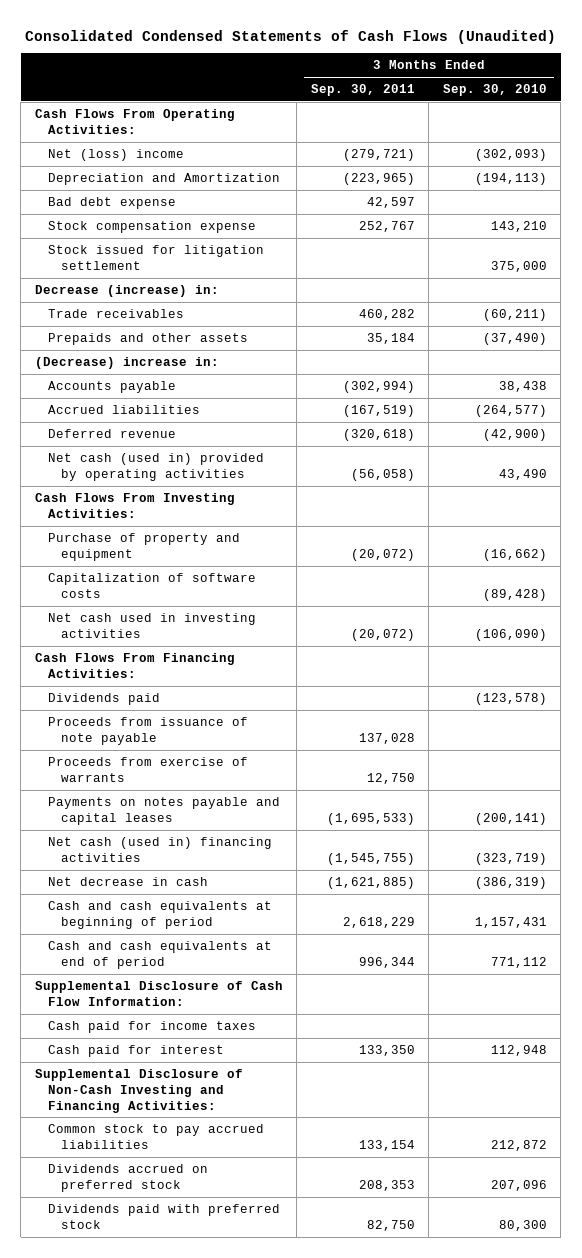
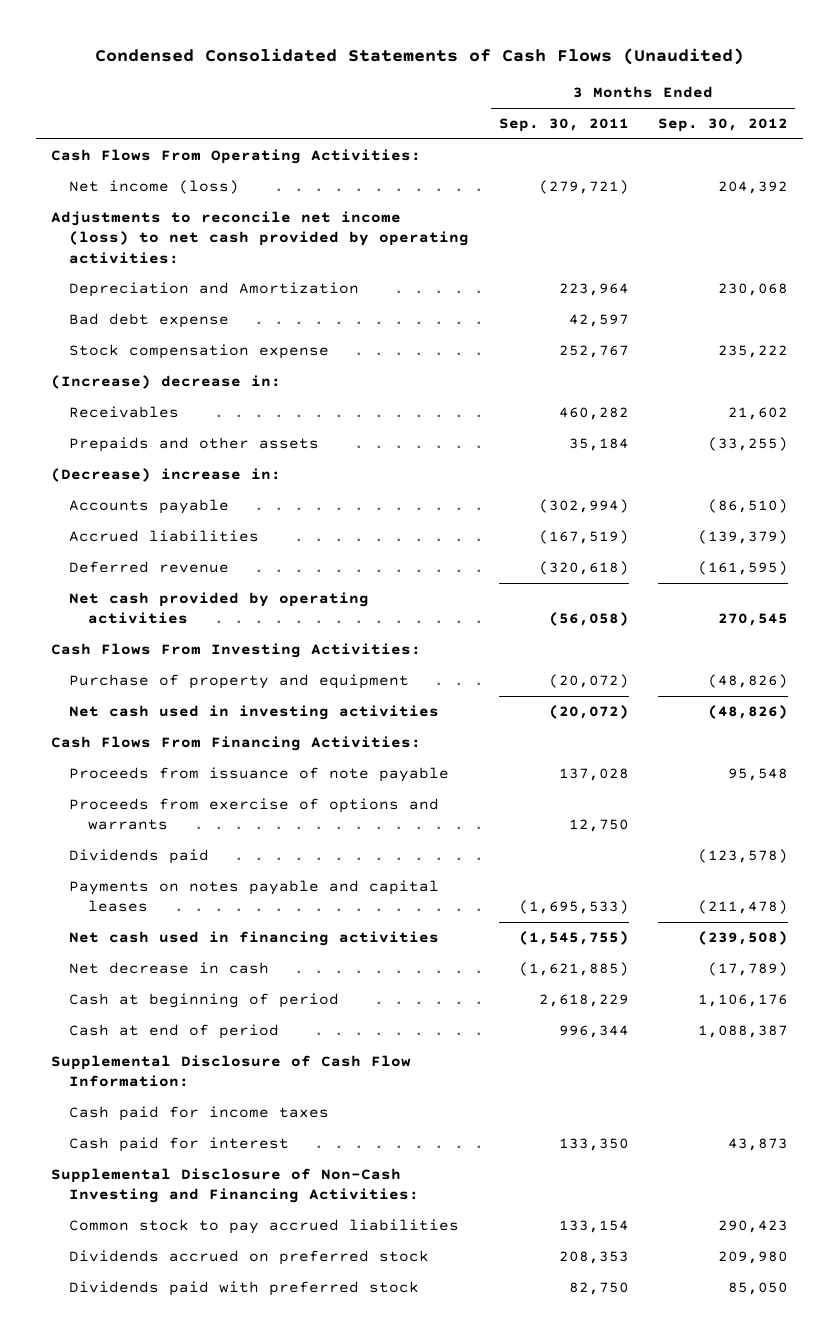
- Consolidated Condensed Statements of Cash Flows (Unaudited)
+ Condensed Consolidated Statements of Cash Flows (Unaudited)
- | 3 Months Ended Sep. 30, 2011 | 3 Months Ended Sep. 30, 2010
+ | 3 Months Ended Sep. 30, 2011 | 3 Months Ended Sep. 30, 2012
- Net (loss) income | (279,721) | (302,093)
- Depreciation and Amortization | (223,965) | (194,113)
+ Net income (loss) | (279,721) | 204,392
+ Adjustments to reconcile net income (loss) to net cash provided by operating activities:
+ Depreciation and Amortization | 223,964 | 230,068
- Stock issued for litigation settlement | | 375,000
- Decrease (increase) in:
- Trade receivables | 460,282 | (60,211)
+ (Increase) decrease in:
+ Receivables | 460,282 | 21,602
- Net cash (used in) provided by operating activities | (56,058) | 43,490
+ Net cash provided by operating activities | (56,058) | 270,545
- Capitalization of software costs | | (89,428)
- Proceeds from exercise of warrants | 12,750 |
+ Proceeds from exercise of options and warrants | 12,750 |
moved down: Dividends paid | | (123,578)
- Net cash (used in) financing activities | (1,545,755) | (323,719)
+ Net cash used in financing activities | (1,545,755) | (239,508)
- Cash and cash equivalents at beginning of period | 2,618,229 | 1,157,431
- Cash and cash equivalents at end of period | 996,344 | 771,112
+ Cash at beginning of period | 2,618,229 | 1,106,176
+ Cash at end of period | 996,344 | 1,088,387

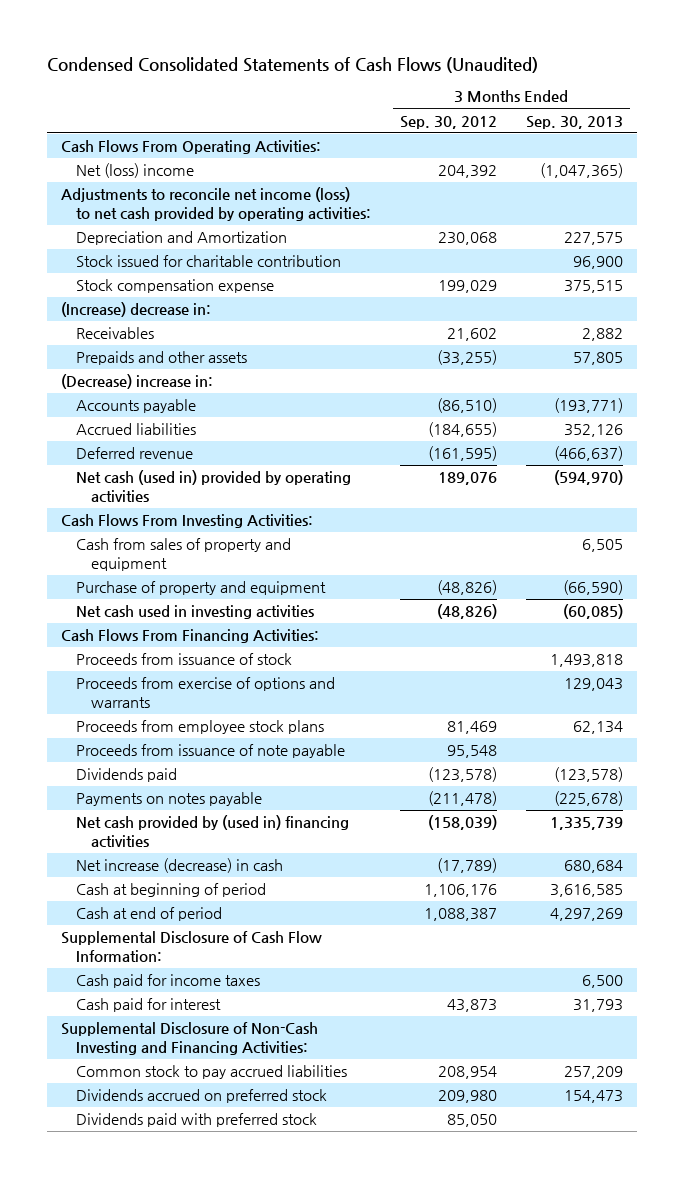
- | 3 Months Ended Sep. 30, 2011 | 3 Months Ended Sep. 30, 2012
+ | 3 Months Ended Sep. 30, 2012 | 3 Months Ended Sep. 30, 2013
- Net income (loss) | (279,721) | 204,392
+ Net (loss) income | 204,392 | (1,047,365)
- Bad debt expense | 42,597 |
- Stock compensation expense | 252,767 | 235,222
+ Stock issued for charitable contribution | | 96,900
+ Stock compensation expense | 199,029 | 375,515
- Accrued liabilities | (167,519) | (139,379)
+ Accrued liabilities | (184,655) | 352,126
- Net cash provided by operating activities | (56,058) | 270,545
+ Net cash (used in) provided by operating activities | 189,076 | (594,970)
+ Cash from sales of property and equipment | | 6,505
+ Proceeds from issuance of stock | | 1,493,818
+ Proceeds from employee stock plans | 81,469 | 62,134
moved down: Proceeds from issuance of note payable | 95,548 |
- Payments on notes payable and capital leases | (1,695,533) | (211,478)
- Net cash used in financing activities | (1,545,755) | (239,508)
- Net decrease in cash | (1,621,885) | (17,789)
+ Payments on notes payable | (211,478) | (225,678)
+ Net cash provided by (used in) financing activities | (158,039) | 1,335,739
+ Net increase (decrease) in cash | (17,789) | 680,684
- Common stock to pay accrued liabilities | 133,154 | 290,423
+ Common stock to pay accrued liabilities | 208,954 | 257,209

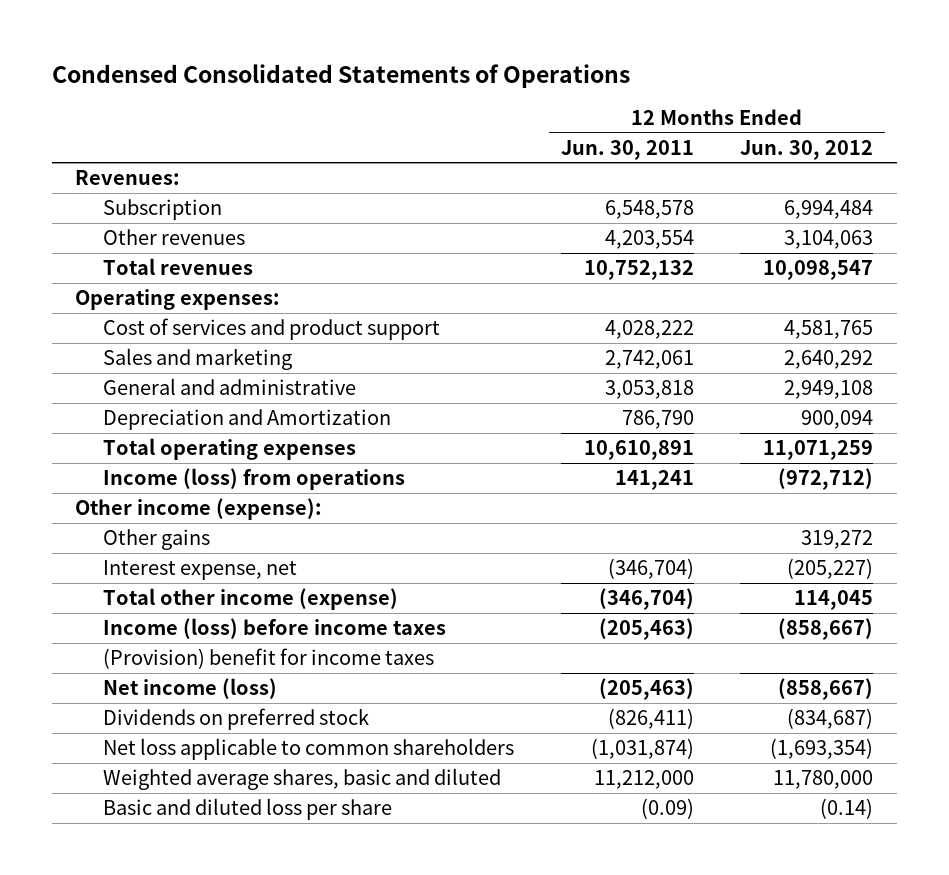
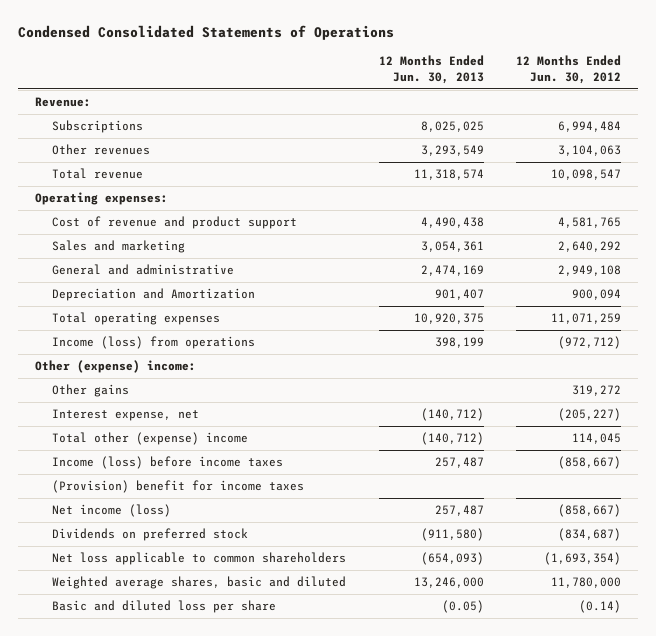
- | 12 Months Ended Jun. 30, 2011 | 12 Months Ended Jun. 30, 2012
+ | 12 Months Ended Jun. 30, 2013 | 12 Months Ended Jun. 30, 2012
- Revenues:
- Subscription | 6,548,578 | 6,994,484
+ Revenue:
+ Subscriptions | 8,025,025 | 6,994,484
- Total revenues | 10,752,132 | 10,098,547
+ Total revenue | 11,318,574 | 10,098,547
- Cost of services and product support | 4,028,222 | 4,581,765
+ Cost of revenue and product support | 4,490,438 | 4,581,765
- Other income (expense):
+ Other (expense) income:
- Total other income (expense) | (346,704) | 114,045
+ Total other (expense) income | (140,712) | 114,045

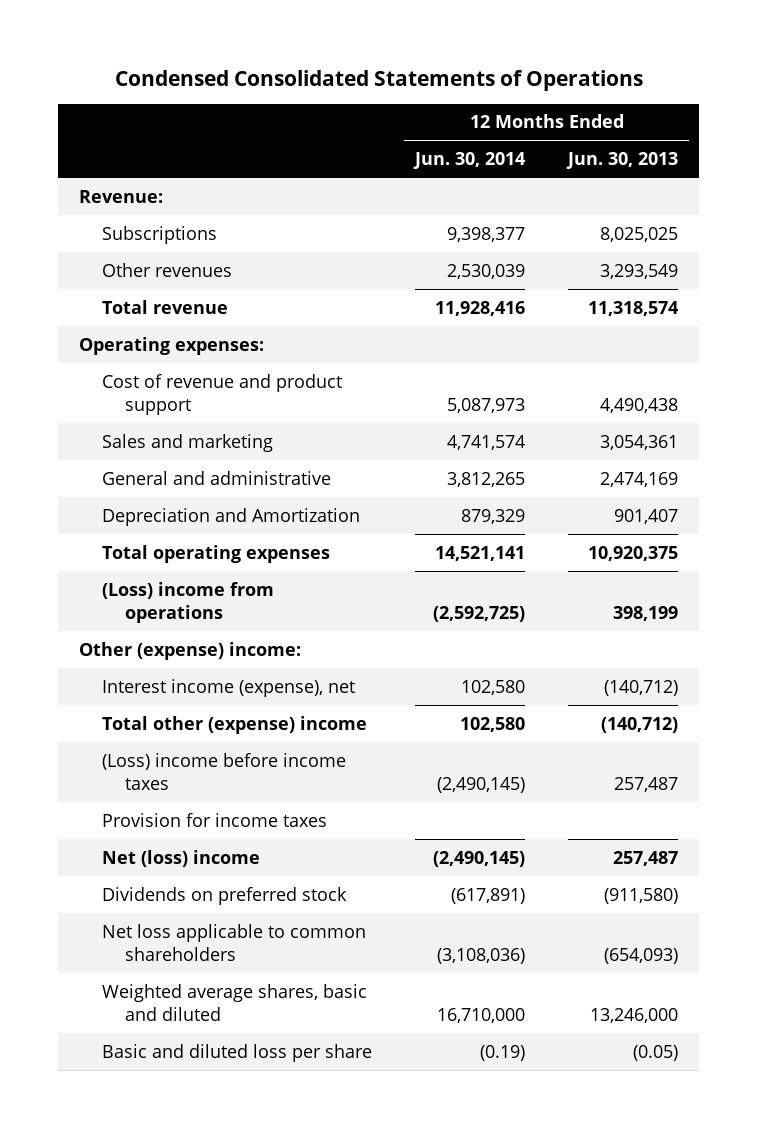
- | 12 Months Ended Jun. 30, 2013 | 12 Months Ended Jun. 30, 2012
+ | 12 Months Ended Jun. 30, 2014 | 12 Months Ended Jun. 30, 2013
- Income (loss) from operations | 398,199 | (972,712)
+ (Loss) income from operations | (2,592,725) | 398,199
- Other gains | | 319,272
- Interest expense, net | (140,712) | (205,227)
+ Interest income (expense), net | 102,580 | (140,712)
- Income (loss) before income taxes | 257,487 | (858,667)
- (Provision) benefit for income taxes
- Net income (loss) | 257,487 | (858,667)
+ (Loss) income before income taxes | (2,490,145) | 257,487
+ Provision for income taxes
+ Net (loss) income | (2,490,145) | 257,487

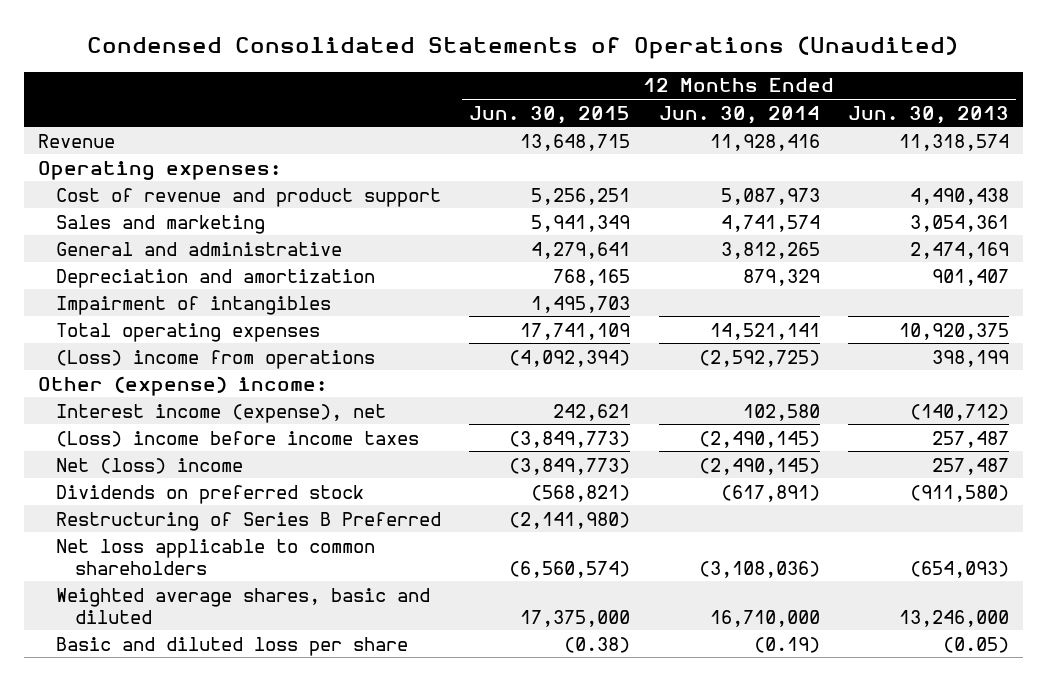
- Condensed Consolidated Statements of Operations
+ Condensed Consolidated Statements of Operations (Unaudited)
- | 12 Months Ended Jun. 30, 2014 | 12 Months Ended Jun. 30, 2013
+ | 12 Months Ended Jun. 30, 2015 | 12 Months Ended Jun. 30, 2014 | 12 Months Ended Jun. 30, 2013
- Revenue:
- Subscriptions | 9,398,377 | 8,025,025
- Other revenues | 2,530,039 | 3,293,549
- Total revenue | 11,928,416 | 11,318,574
+ Revenue | 13,648,715 | 11,928,416 | 11,318,574
- Depreciation and Amortization | 879,329 | 901,407
+ Depreciation and amortization | 768,165 | 879,329 | 901,407
+ Impairment of intangibles | 1,495,703 | |
- Total other (expense) income | 102,580 | (140,712)
- Provision for income taxes
+ Restructuring of Series B Preferred | (2,141,980) | |

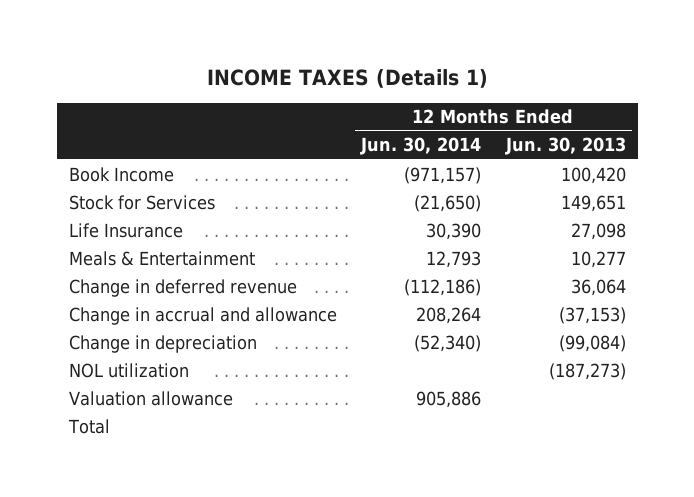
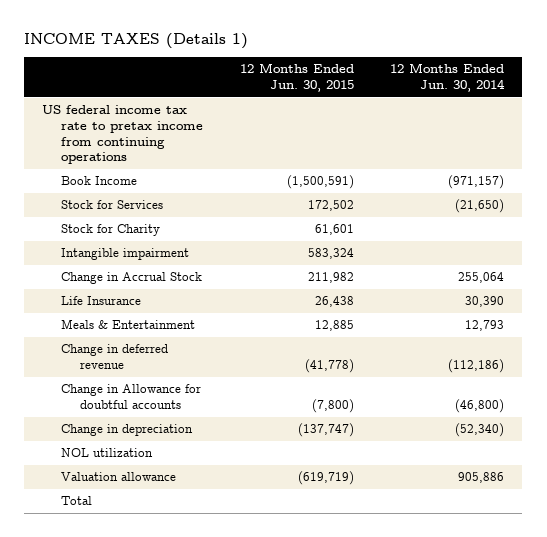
- | 12 Months Ended Jun. 30, 2014 | 12 Months Ended Jun. 30, 2013
+ | 12 Months Ended Jun. 30, 2015 | 12 Months Ended Jun. 30, 2014
+ US federal income tax rate to pretax income from continuing operations
+ Stock for Charity | 61,601 |
+ Intangible impairment | 583,324 |
+ Change in Accrual Stock | 211,982 | 255,064
- Change in accrual and allowance | 208,264 | (37,153)
+ Change in Allowance for doubtful accounts | (7,800) | (46,800)

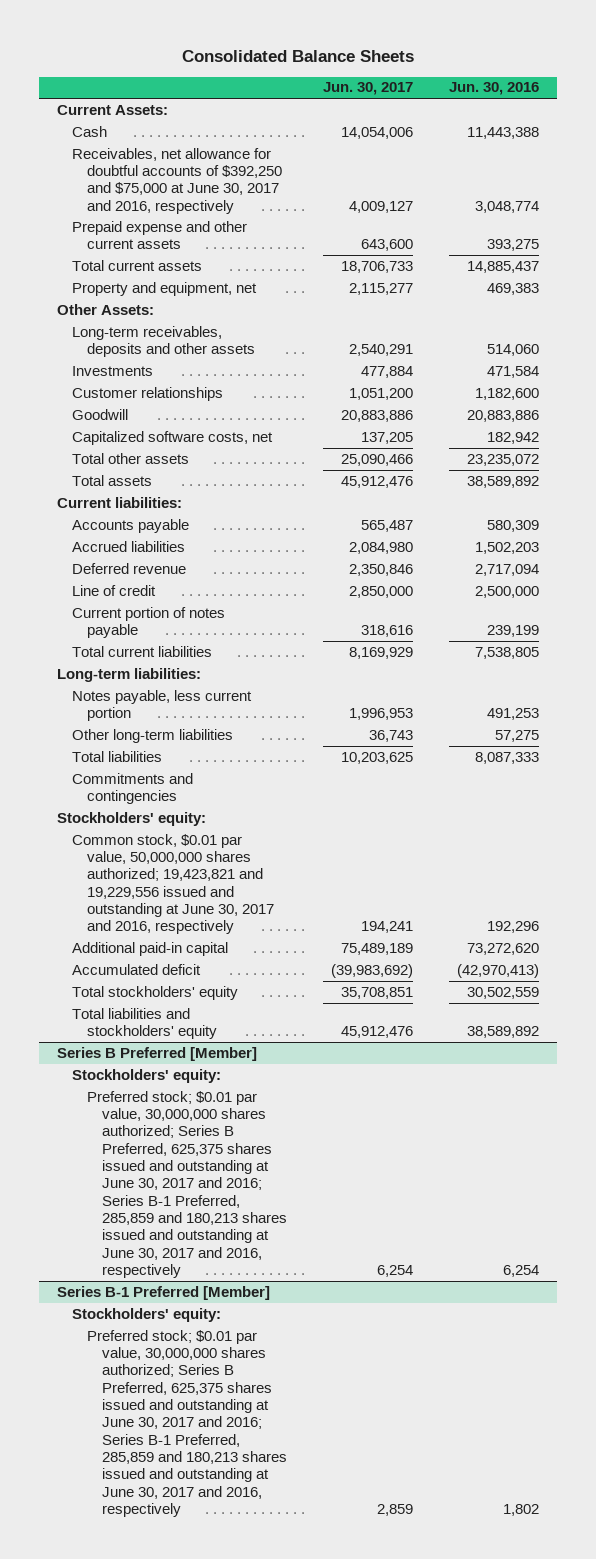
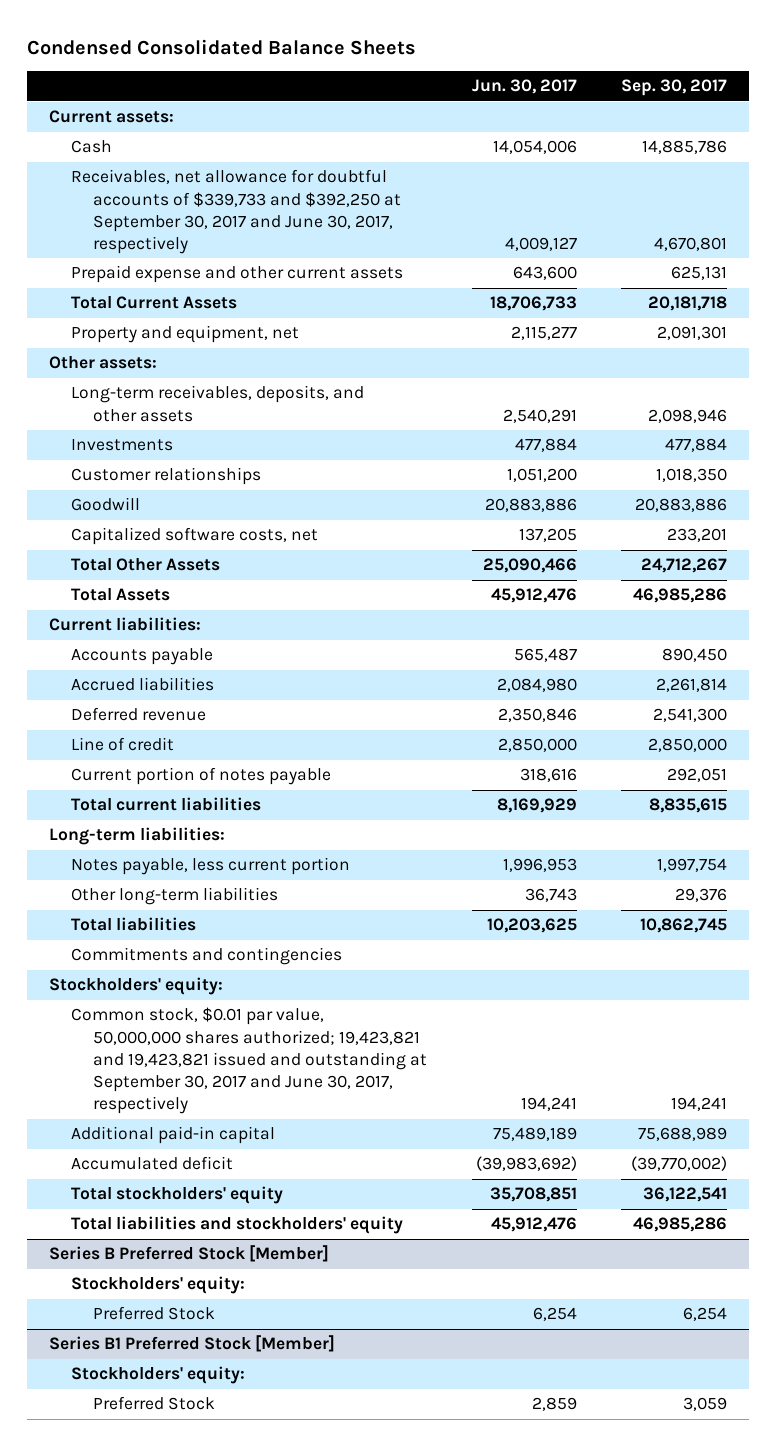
- Consolidated Balance Sheets
+ Condensed Consolidated Balance Sheets
- | Jun. 30, 2017 | Jun. 30, 2016
+ | Jun. 30, 2017 | Sep. 30, 2017
- Current Assets:
+ Current assets:
- Receivables, net allowance for doubtful accounts of $392,250 and $75,000 at June 30, 2017 and 2016, respectively | 4,009,127 | 3,048,774
+ Receivables, net allowance for doubtful accounts of $339,733 and $392,250 at September 30, 2017 and June 30, 2017, respectively | 4,009,127 | 4,670,801
- Total current assets | 18,706,733 | 14,885,437
+ Total Current Assets | 18,706,733 | 20,181,718
- Other Assets:
- Long-term receivables, deposits and other assets | 2,540,291 | 514,060
+ Other assets:
+ Long-term receivables, deposits, and other assets | 2,540,291 | 2,098,946
- Total other assets | 25,090,466 | 23,235,072
- Total assets | 45,912,476 | 38,589,892
+ Total Other Assets | 25,090,466 | 24,712,267
+ Total Assets | 45,912,476 | 46,985,286
- Common stock, $0.01 par value, 50,000,000 shares authorized; 19,423,821 and 19,229,556 issued and outstanding at June 30, 2017 and 2016, respectively | 194,241 | 192,296
+ Common stock, $0.01 par value, 50,000,000 shares authorized; 19,423,821 and 19,423,821 issued and outstanding at September 30, 2017 and June 30, 2017, respectively | 194,241 | 194,241
- Series B Preferred [Member]
+ Series B Preferred Stock [Member]
- Preferred stock; $0.01 par value, 30,000,000 shares authorized; Series B Preferred, 625,375 shares issued and outstanding at June 30, 2017 and 2016; Series B-1 Preferred, 285,859 and 180,213 shares issued and outstanding at June 30, 2017 and 2016, respectively | 6,254 | 6,254
- Series B-1 Preferred [Member]
+ Preferred Stock | 6,254 | 6,254
+ Series B1 Preferred Stock [Member]
- Preferred stock; $0.01 par value, 30,000,000 shares authorized; Series B Preferred, 625,375 shares issued and outstanding at June 30, 2017 and 2016; Series B-1 Preferred, 285,859 and 180,213 shares issued and outstanding at June 30, 2017 and 2016, respectively | 2,859 | 1,802
+ Preferred Stock | 2,859 | 3,059

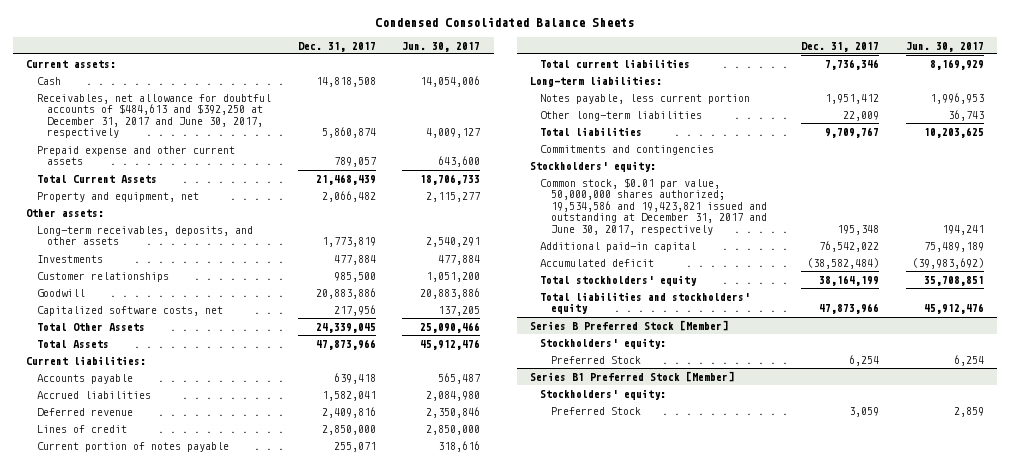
- | Jun. 30, 2017 | Sep. 30, 2017
+ | Dec. 31, 2017 | Jun. 30, 2017
- Receivables, net allowance for doubtful accounts of $339,733 and $392,250 at September 30, 2017 and June 30, 2017, respectively | 4,009,127 | 4,670,801
+ Receivables, net allowance for doubtful accounts of $484,613 and $392,250 at December 31, 2017 and June 30, 2017, respectively | 5,860,874 | 4,009,127
- Line of credit | 2,850,000 | 2,850,000
+ Lines of credit | 2,850,000 | 2,850,000
- Common stock, $0.01 par value, 50,000,000 shares authorized; 19,423,821 and 19,423,821 issued and outstanding at September 30, 2017 and June 30, 2017, respectively | 194,241 | 194,241
+ Common stock, $0.01 par value, 50,000,000 shares authorized; 19,534,586 and 19,423,821 issued and outstanding at December 31, 2017 and June 30, 2017, respectively | 195,348 | 194,241

